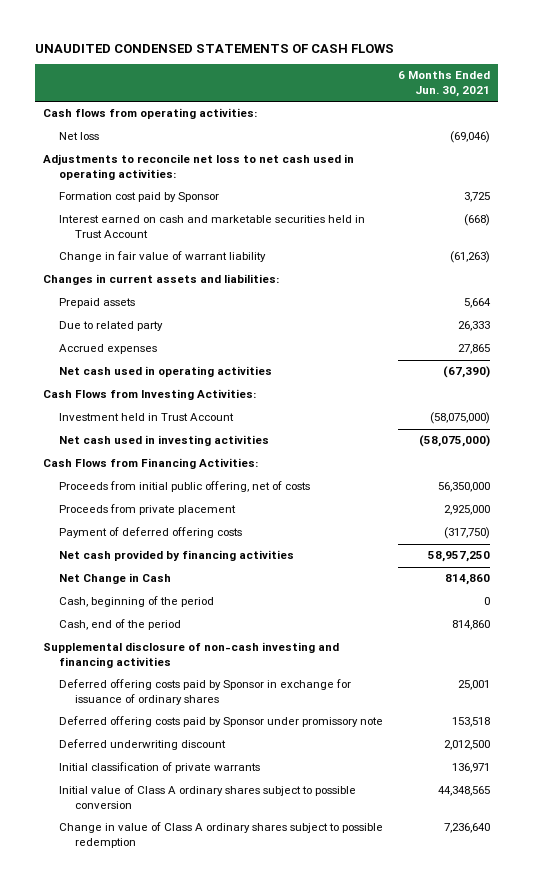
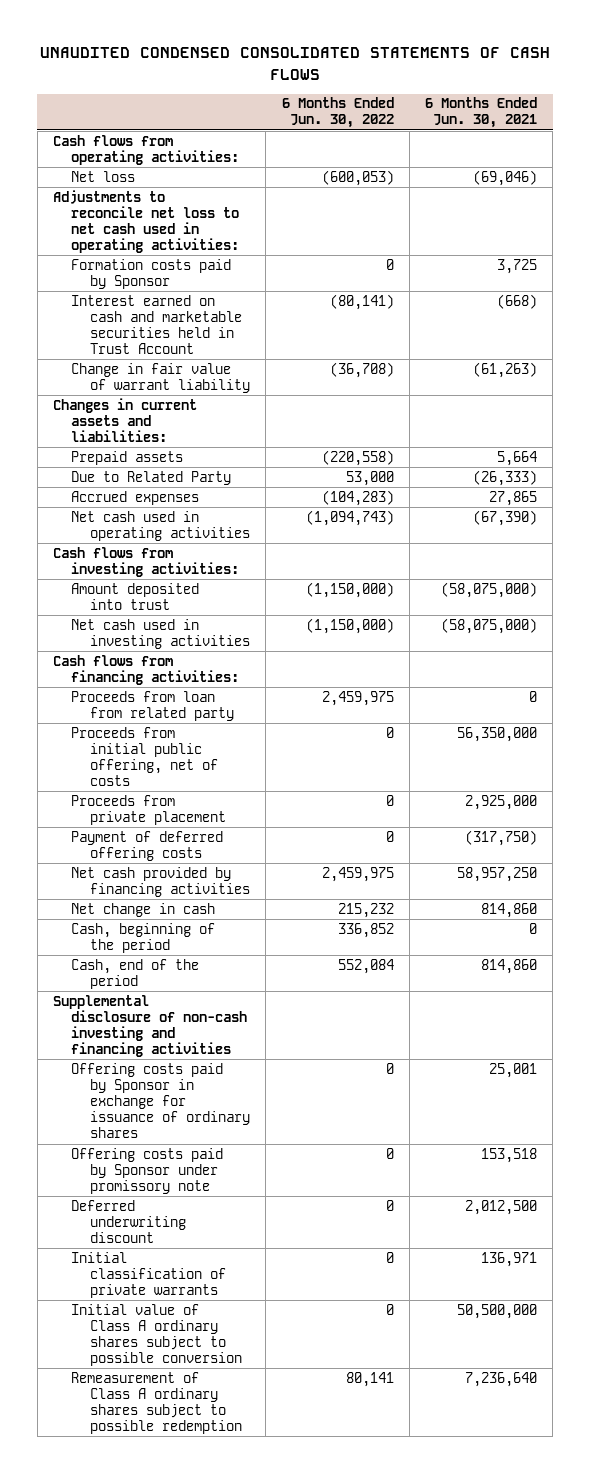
- UNAUDITED CONDENSED STATEMENTS OF CASH FLOWS
+ UNAUDITED CONDENSED CONSOLIDATED STATEMENTS OF CASH FLOWS
- | 6 Months Ended Jun. 30, 2021
+ | 6 Months Ended Jun. 30, 2022 | 6 Months Ended Jun. 30, 2021
- Formation cost paid by Sponsor | 3,725
+ Formation costs paid by Sponsor | 0 | 3,725
- Due to related party | 26,333
+ Due to Related Party | 53,000 | (26,333)
- Cash Flows from Investing Activities:
- Investment held in Trust Account | (58,075,000)
+ Cash flows from investing activities:
+ Amount deposited into trust | (1,150,000) | (58,075,000)
- Cash Flows from Financing Activities:
+ Cash flows from financing activities:
+ Proceeds from loan from related party | 2,459,975 | 0
- Net Change in Cash | 814,860
+ Net change in cash | 215,232 | 814,860
- Deferred offering costs paid by Sponsor in exchange for issuance of ordinary shares | 25,001
- Deferred offering costs paid by Sponsor under promissory note | 153,518
+ Offering costs paid by Sponsor in exchange for issuance of ordinary shares | 0 | 25,001
+ Offering costs paid by Sponsor under promissory note | 0 | 153,518
- Initial value of Class A ordinary shares subject to possible conversion | 44,348,565
- Change in value of Class A ordinary shares subject to possible redemption | 7,236,640
+ Initial value of Class A ordinary shares subject to possible conversion | 0 | 50,500,000
+ Remeasurement of Class A ordinary shares subject to possible redemption | 80,141 | 7,236,640

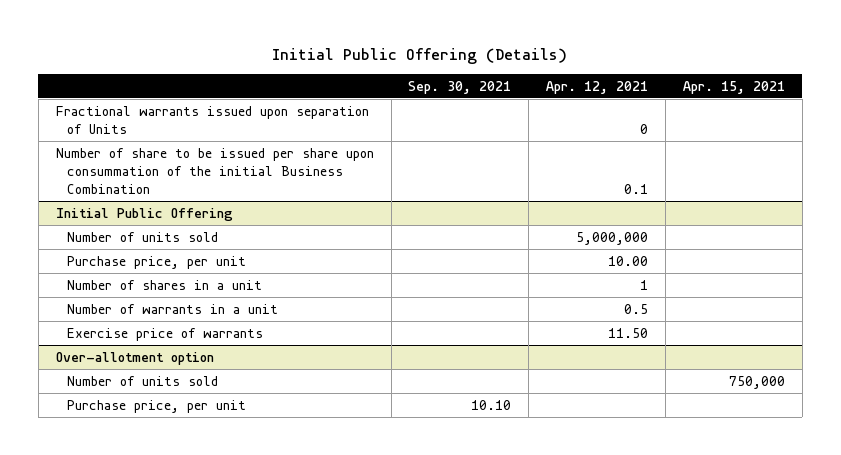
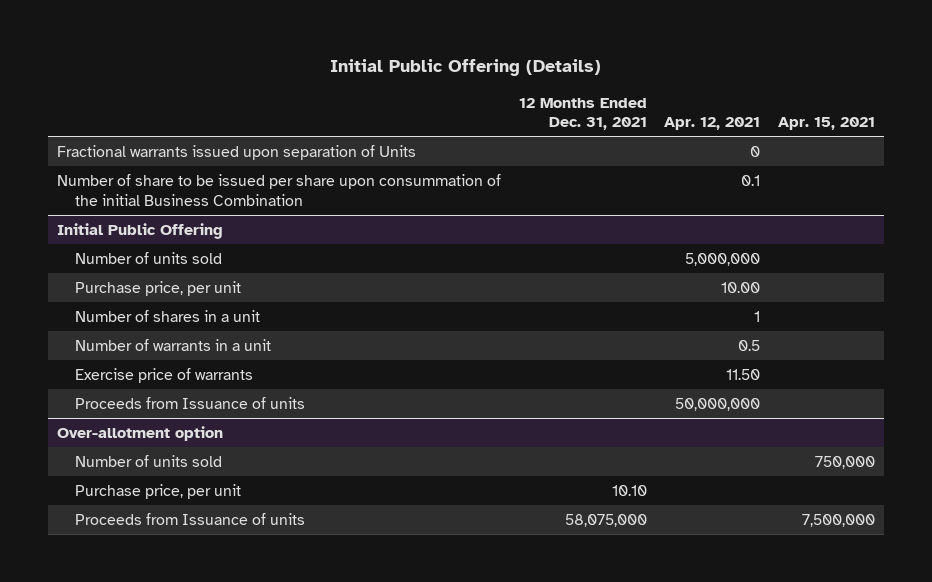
- | Sep. 30, 2021 | Apr. 12, 2021 | Apr. 15, 2021
+ | 12 Months Ended Dec. 31, 2021 | Apr. 12, 2021 | Apr. 15, 2021
@ Initial Public Offering
+ Proceeds from Issuance of units | | 50,000,000 |
@ Over-allotment option
+ Proceeds from Issuance of units | 58,075,000 | | 7,500,000

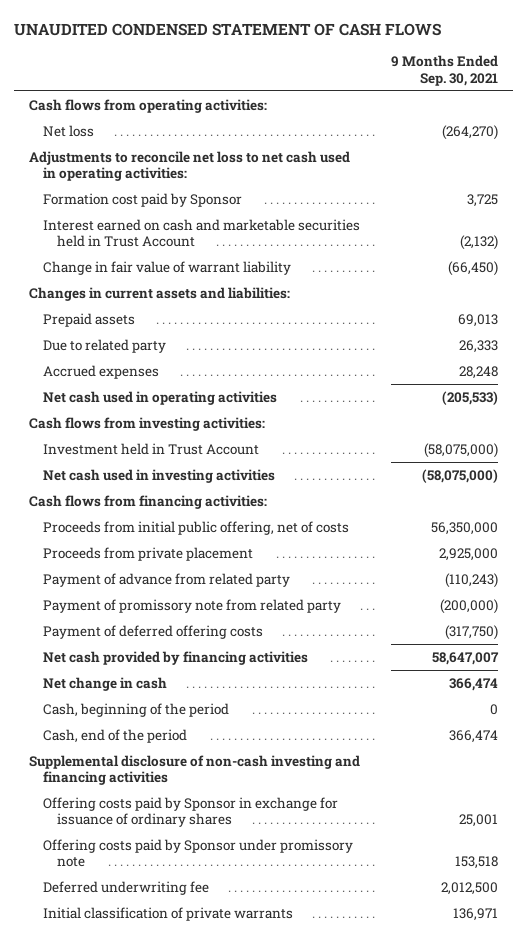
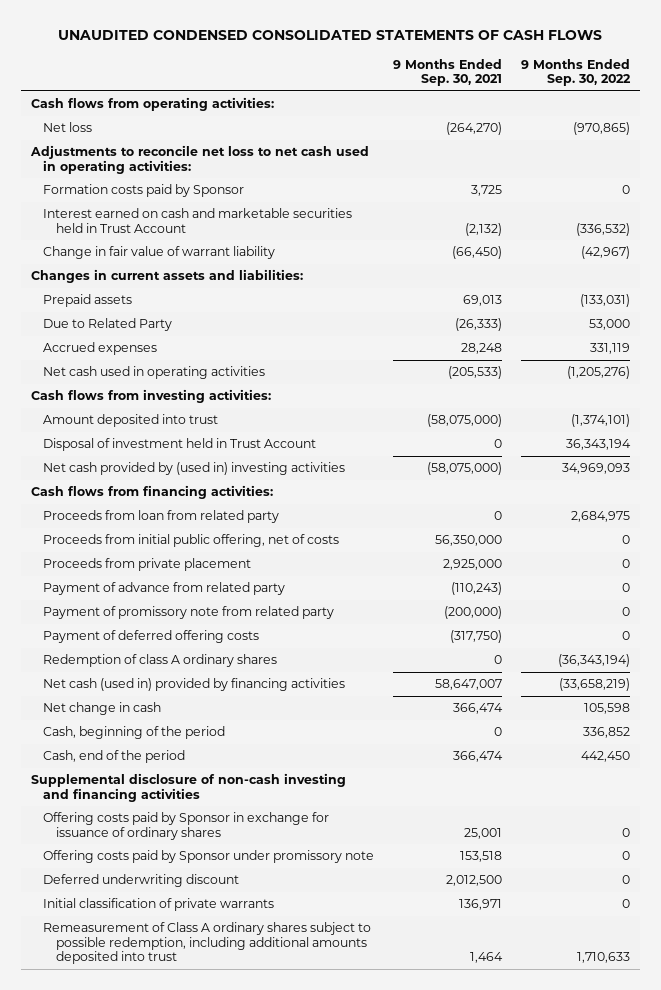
- UNAUDITED CONDENSED STATEMENT OF CASH FLOWS
+ UNAUDITED CONDENSED CONSOLIDATED STATEMENTS OF CASH FLOWS
- | 9 Months Ended Sep. 30, 2021
+ | 9 Months Ended Sep. 30, 2021 | 9 Months Ended Sep. 30, 2022
- Formation cost paid by Sponsor | 3,725
+ Formation costs paid by Sponsor | 3,725 | 0
- Due to related party | 26,333
+ Due to Related Party | (26,333) | 53,000
- Investment held in Trust Account | (58,075,000)
- Net cash used in investing activities | (58,075,000)
+ Amount deposited into trust | (58,075,000) | (1,374,101)
+ Disposal of investment held in Trust Account | 0 | 36,343,194
+ Net cash provided by (used in) investing activities | (58,075,000) | 34,969,093
+ Proceeds from loan from related party | 0 | 2,684,975
- Net cash provided by financing activities | 58,647,007
+ Redemption of class A ordinary shares | 0 | (36,343,194)
+ Net cash (used in) provided by financing activities | 58,647,007 | (33,658,219)
- Deferred underwriting fee | 2,012,500
+ Deferred underwriting discount | 2,012,500 | 0
+ Remeasurement of Class A ordinary shares subject to possible redemption, including additional amounts deposited into trust | 1,464 | 1,710,633

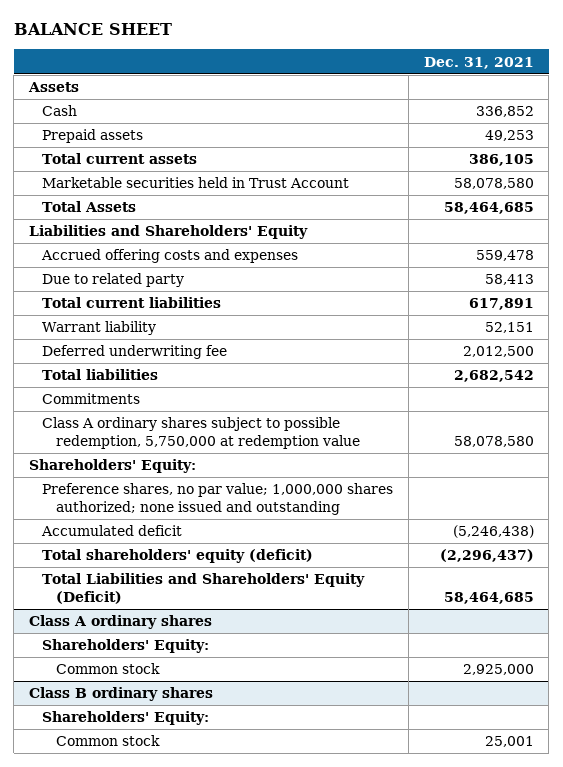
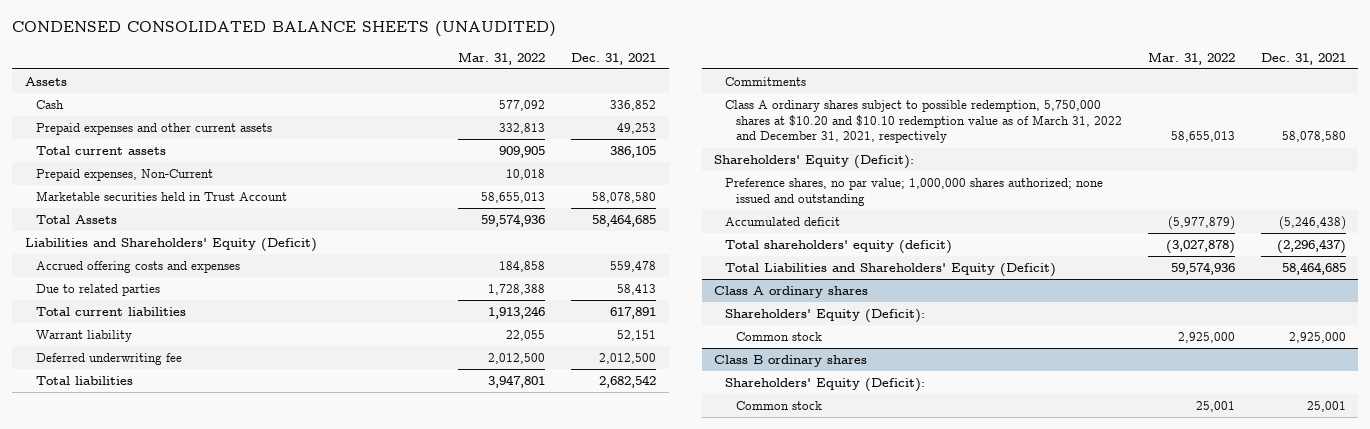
- BALANCE SHEET
+ CONDENSED CONSOLIDATED BALANCE SHEETS (UNAUDITED)
- | Dec. 31, 2021
+ | Mar. 31, 2022 | Dec. 31, 2021
- Prepaid assets | 49,253
+ Prepaid expenses and other current assets | 332,813 | 49,253
+ Prepaid expenses, Non-Current | 10,018 |
- Liabilities and Shareholders' Equity
+ Liabilities and Shareholders' Equity (Deficit)
- Due to related party | 58,413
+ Due to related parties | 1,728,388 | 58,413
- Class A ordinary shares subject to possible redemption, 5,750,000 at redemption value | 58,078,580
- Shareholders' Equity:
+ Class A ordinary shares subject to possible redemption, 5,750,000 shares at $10.20 and $10.10 redemption value as of March 31, 2022 and December 31, 2021, respectively | 58,655,013 | 58,078,580
+ Shareholders' Equity (Deficit):
@ Class A ordinary shares
- Shareholders' Equity:
+ Shareholders' Equity (Deficit):
@ Class B ordinary shares
- Shareholders' Equity:
+ Shareholders' Equity (Deficit):

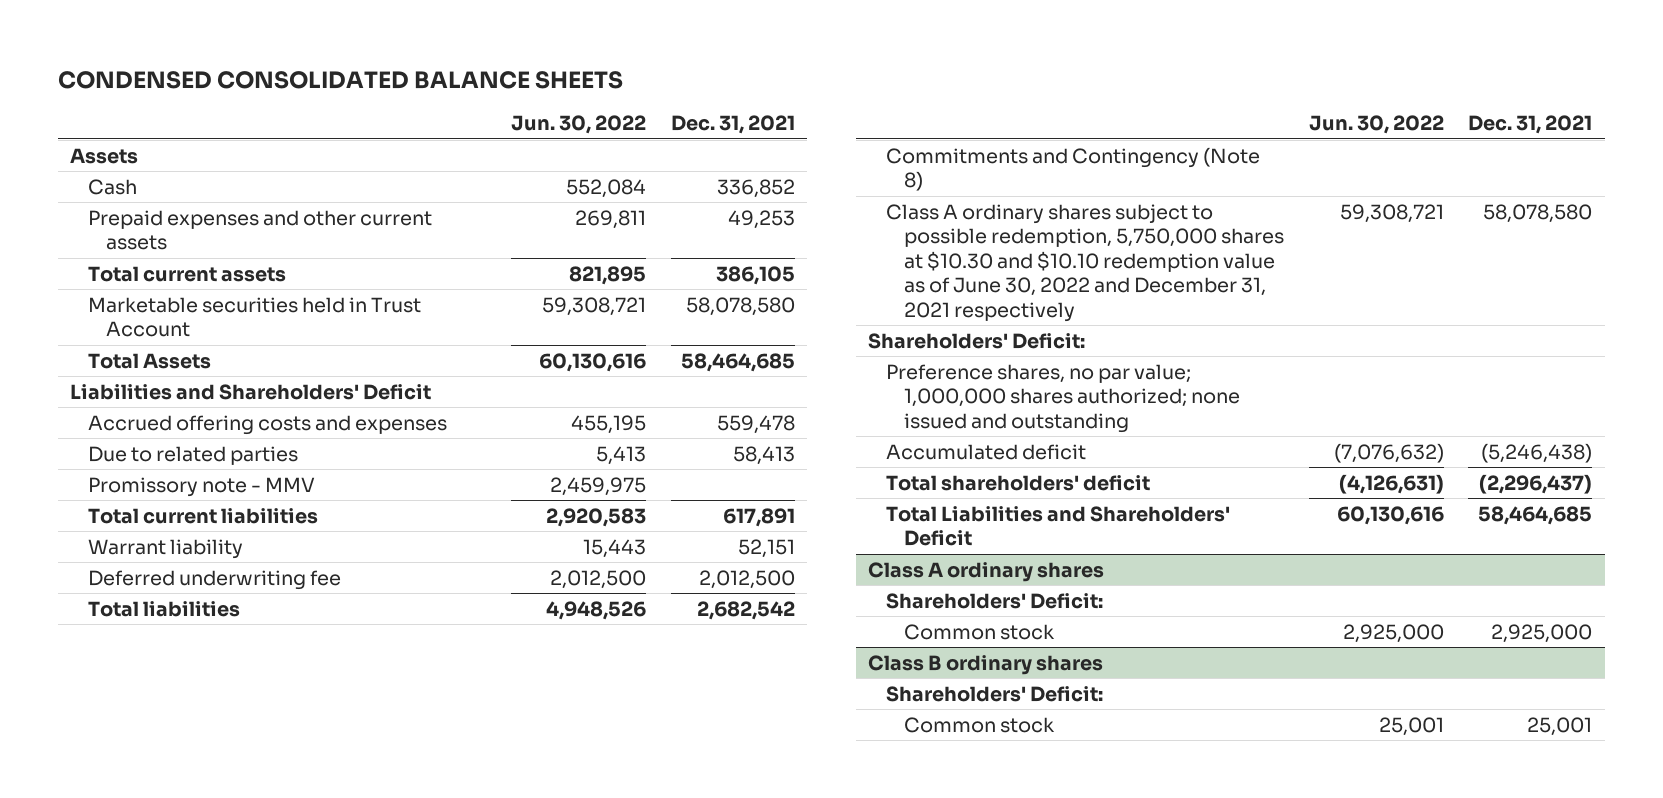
- CONDENSED CONSOLIDATED BALANCE SHEETS (UNAUDITED)
+ CONDENSED CONSOLIDATED BALANCE SHEETS
- | Mar. 31, 2022 | Dec. 31, 2021
+ | Jun. 30, 2022 | Dec. 31, 2021
- Prepaid expenses, Non-Current | 10,018 |
- Liabilities and Shareholders' Equity (Deficit)
+ Liabilities and Shareholders' Deficit
+ Promissory note - MMV | 2,459,975 |
- Commitments
- Class A ordinary shares subject to possible redemption, 5,750,000 shares at $10.20 and $10.10 redemption value as of March 31, 2022 and December 31, 2021, respectively | 58,655,013 | 58,078,580
- Shareholders' Equity (Deficit):
+ Commitments and Contingency (Note 8)
+ Class A ordinary shares subject to possible redemption, 5,750,000 shares at $10.30 and $10.10 redemption value as of June 30, 2022 and December 31, 2021 respectively | 59,308,721 | 58,078,580
+ Shareholders' Deficit:
- Total shareholders' equity (deficit) | (3,027,878) | (2,296,437)
- Total Liabilities and Shareholders' Equity (Deficit) | 59,574,936 | 58,464,685
+ Total shareholders' deficit | (4,126,631) | (2,296,437)
+ Total Liabilities and Shareholders' Deficit | 60,130,616 | 58,464,685
@ Class A ordinary shares
- Shareholders' Equity (Deficit):
+ Shareholders' Deficit:
@ Class B ordinary shares
- Shareholders' Equity (Deficit):
+ Shareholders' Deficit:

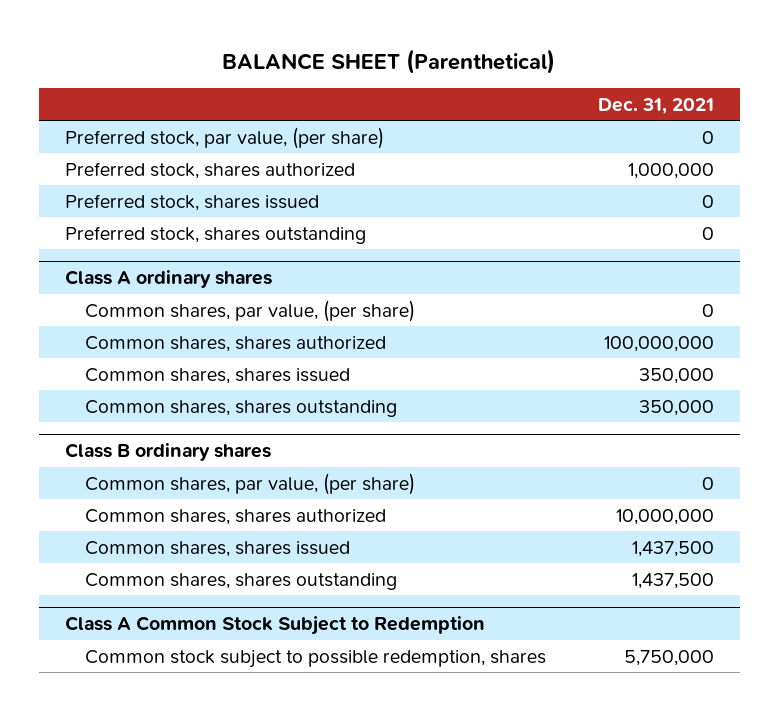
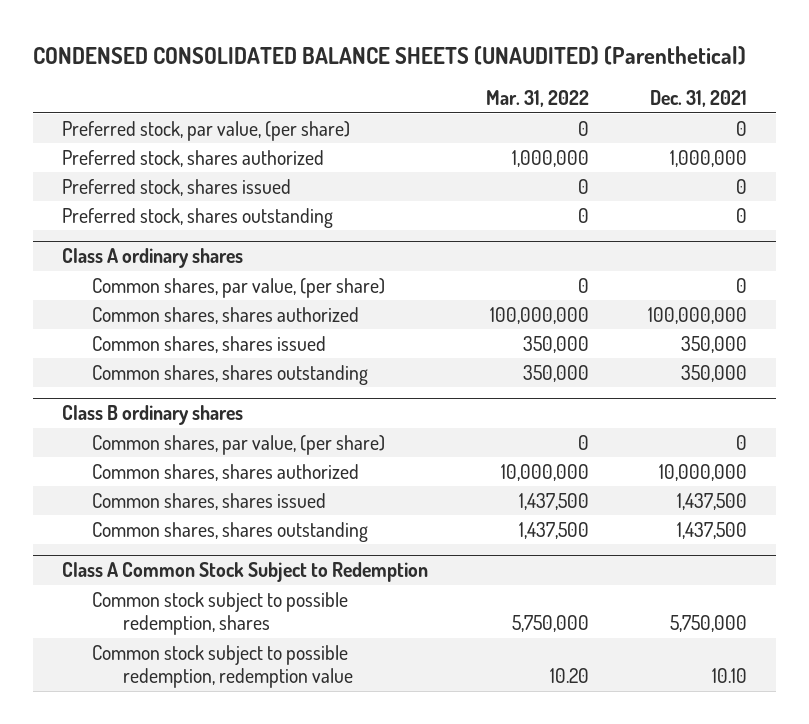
- BALANCE SHEET (Parenthetical)
+ CONDENSED CONSOLIDATED BALANCE SHEETS (UNAUDITED) (Parenthetical)
- | Dec. 31, 2021
+ | Mar. 31, 2022 | Dec. 31, 2021
@ Class A Common Stock Subject to Redemption
+ Common stock subject to possible redemption, redemption value | 10.20 | 10.10

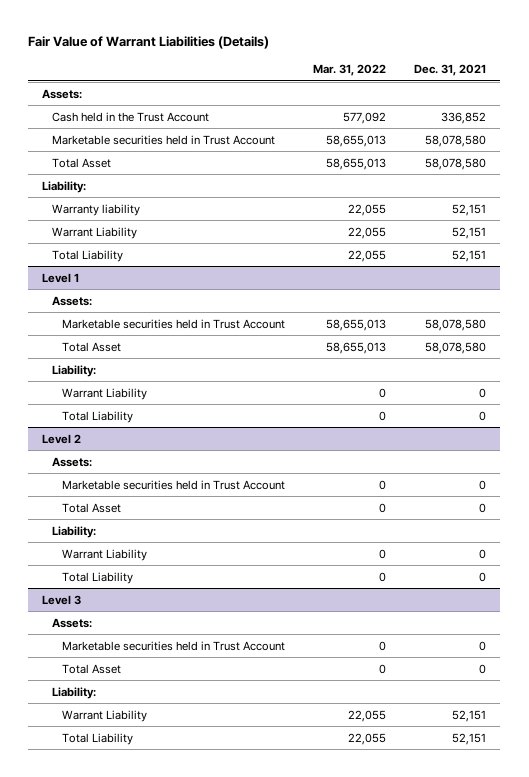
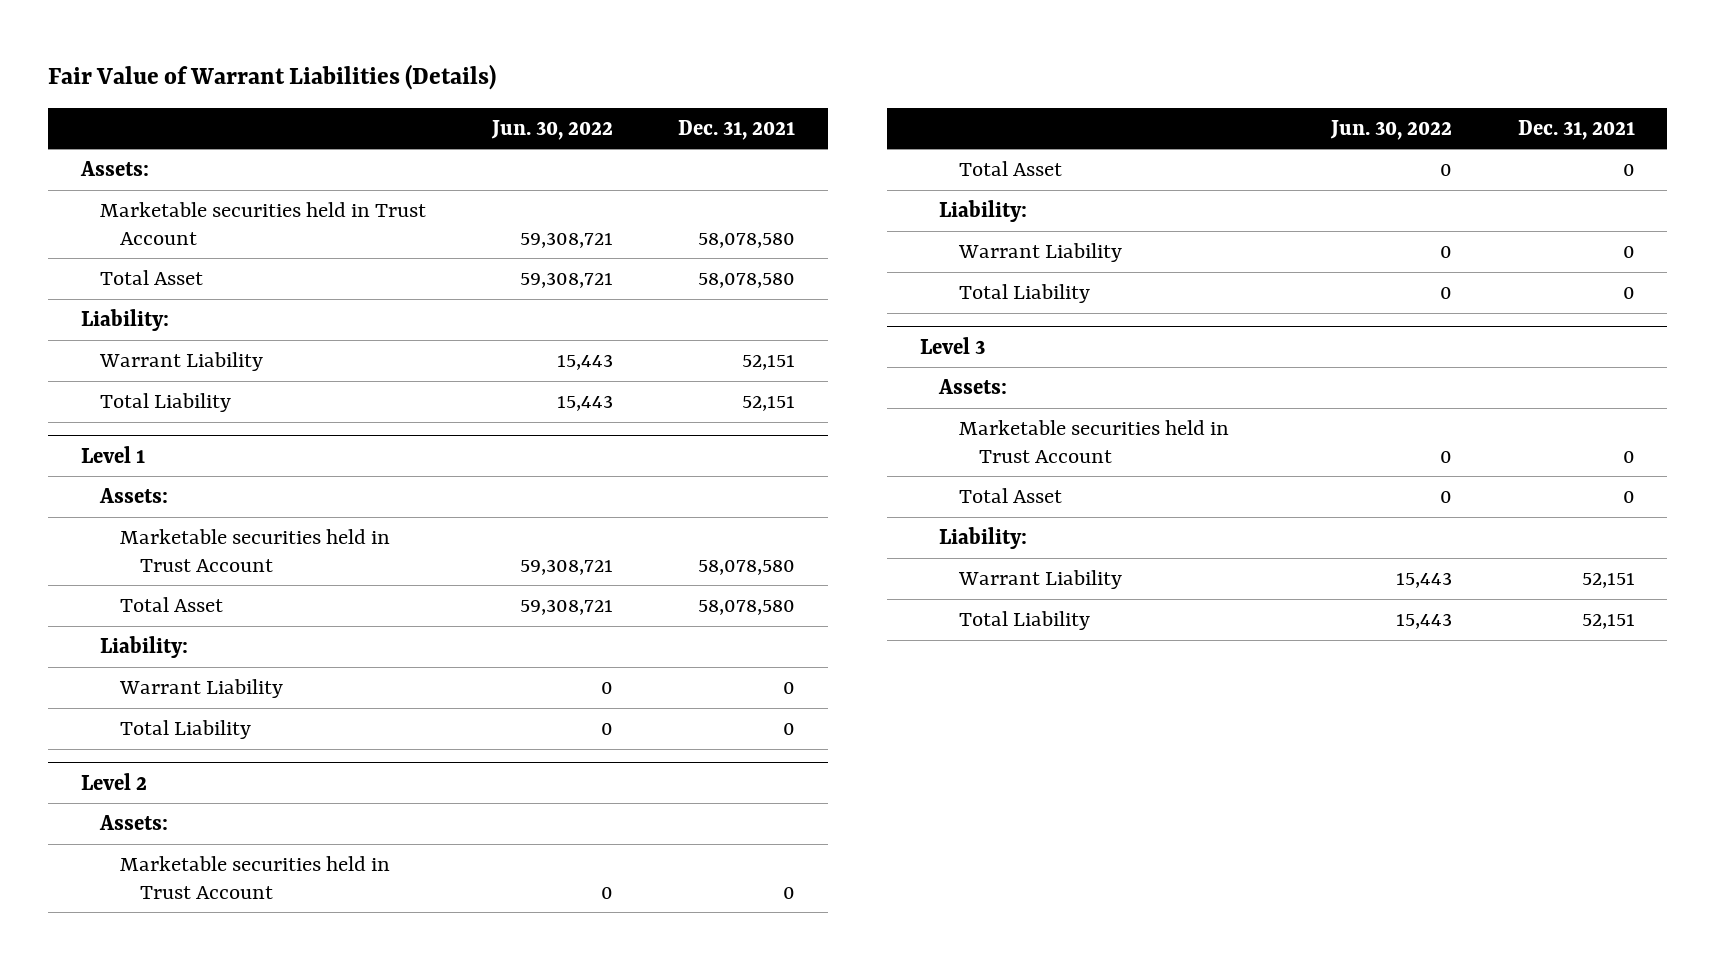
- | Mar. 31, 2022 | Dec. 31, 2021
+ | Jun. 30, 2022 | Dec. 31, 2021
- Cash held in the Trust Account | 577,092 | 336,852
- Warranty liability | 22,055 | 52,151

